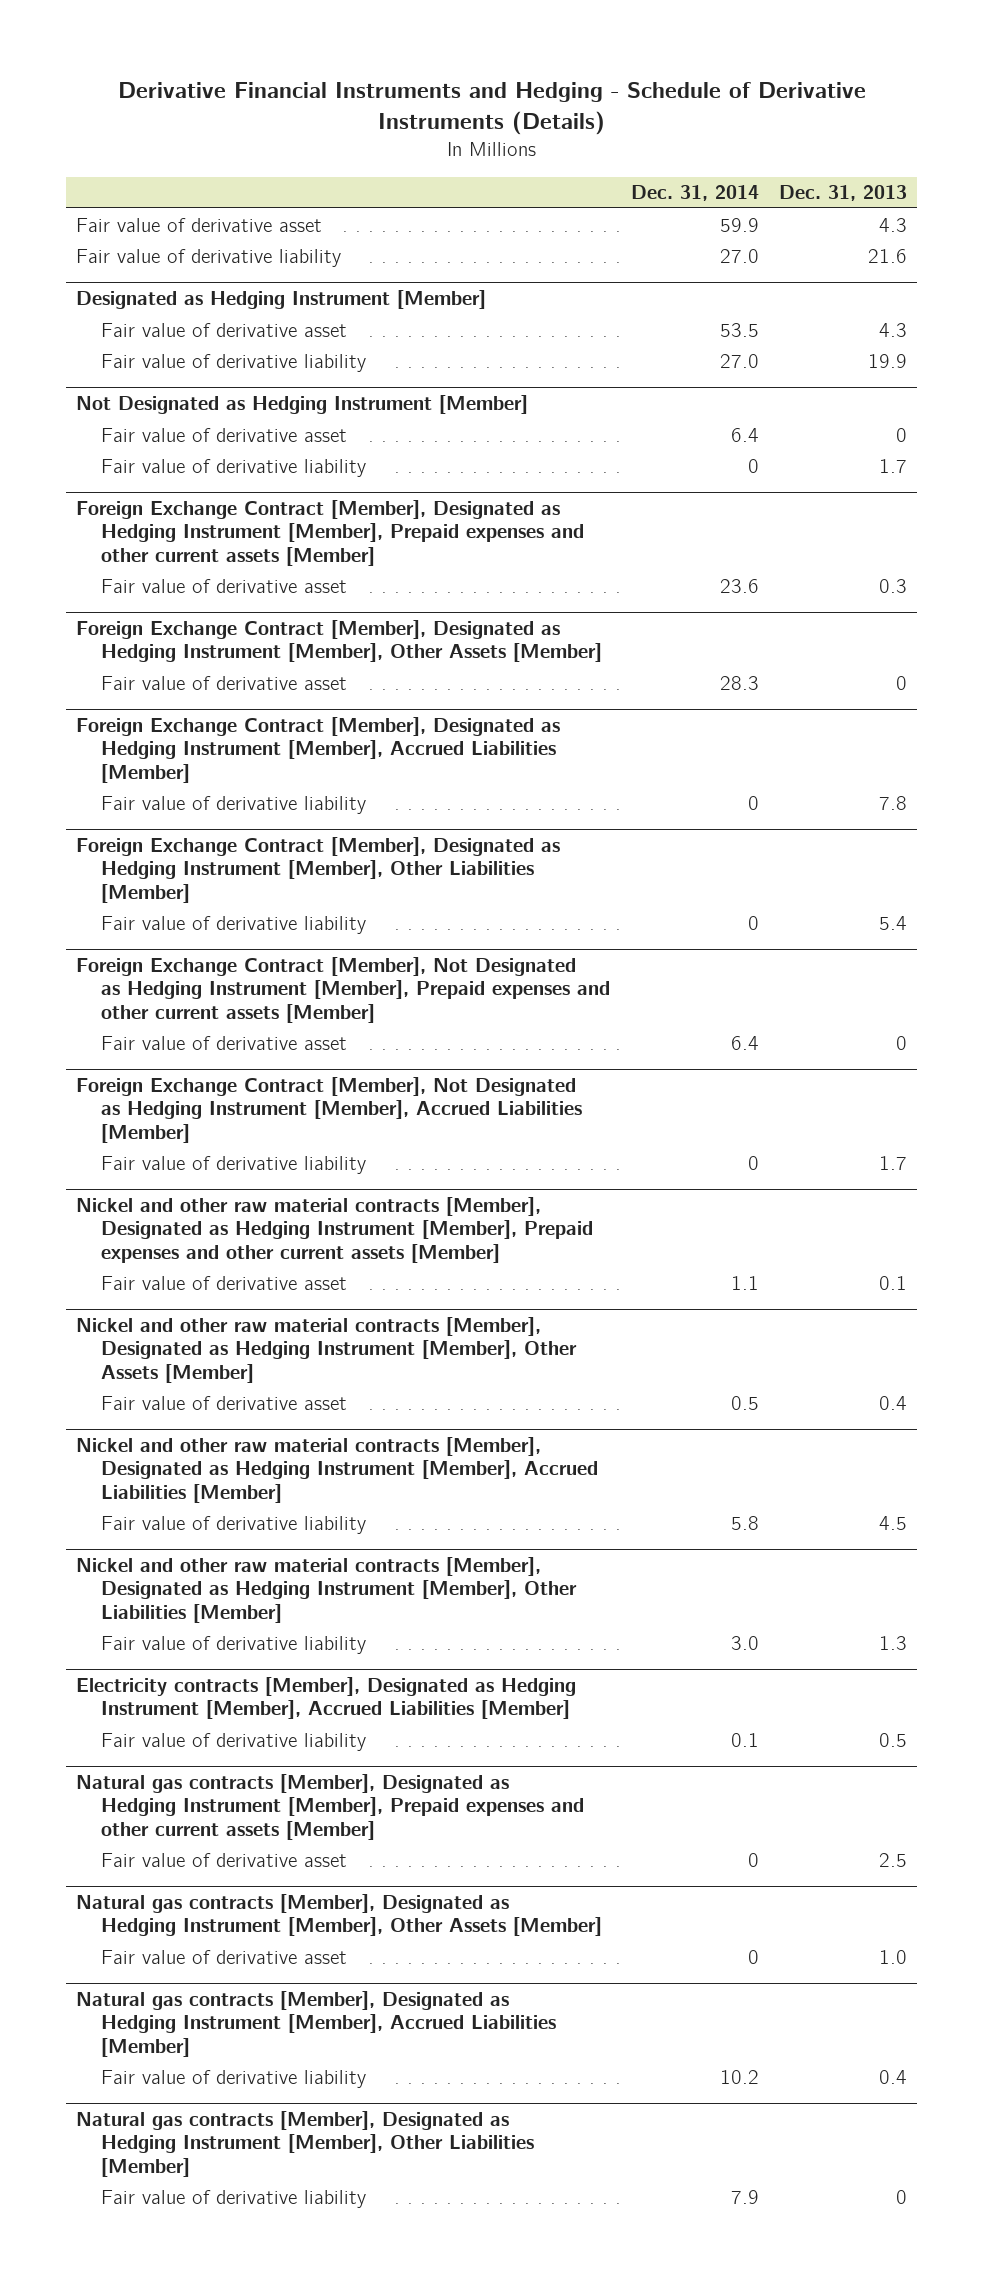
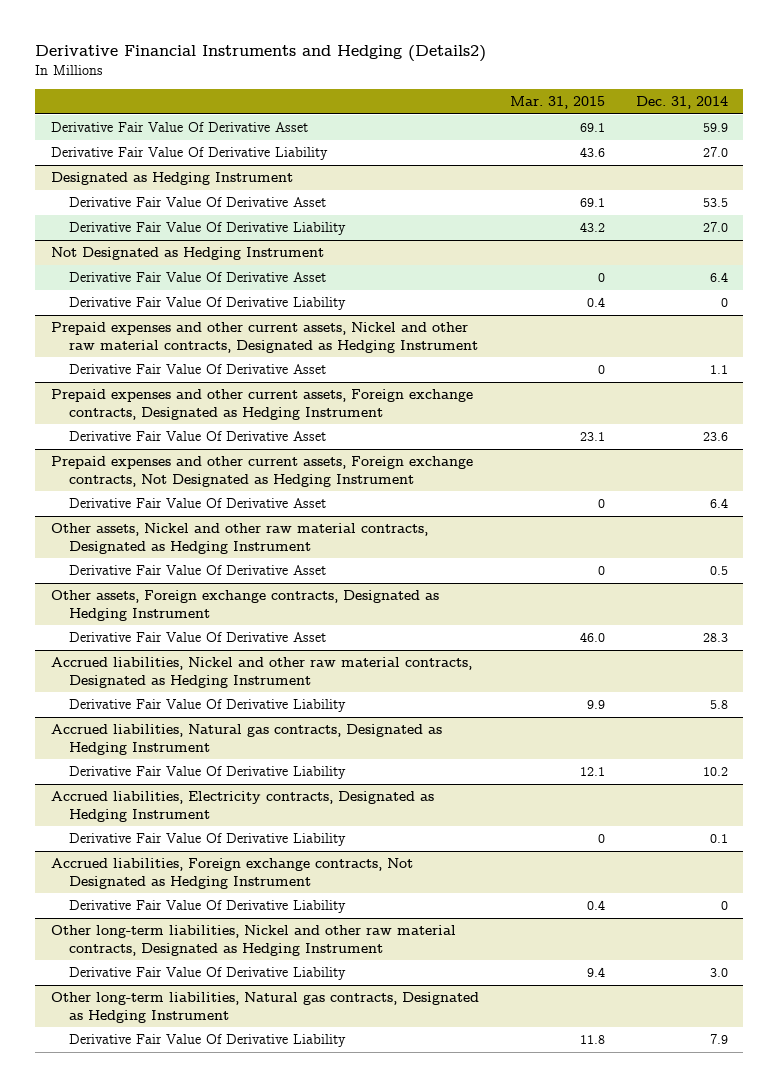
- Derivative Financial Instruments and Hedging - Schedule of Derivative Instruments (Details)
+ Derivative Financial Instruments and Hedging (Details2)
- | Dec. 31, 2014 | Dec. 31, 2013
+ | Mar. 31, 2015 | Dec. 31, 2014
- Fair value of derivative asset | 59.9 | 4.3
- Fair value of derivative liability | 27.0 | 21.6
- Designated as Hedging Instrument [Member]
- Fair value of derivative asset | 53.5 | 4.3
- Fair value of derivative liability | 27.0 | 19.9
- Not Designated as Hedging Instrument [Member]
- Fair value of derivative asset | 6.4 | 0
- Fair value of derivative liability | 0 | 1.7
- Foreign Exchange Contract [Member], Designated as Hedging Instrument [Member], Prepaid expenses and other current assets [Member]
- Fair value of derivative asset | 23.6 | 0.3
- Foreign Exchange Contract [Member], Designated as Hedging Instrument [Member], Other Assets [Member]
- Fair value of derivative asset | 28.3 | 0
- Foreign Exchange Contract [Member], Designated as Hedging Instrument [Member], Accrued Liabilities [Member]
- Fair value of derivative liability | 0 | 7.8
- Foreign Exchange Contract [Member], Designated as Hedging Instrument [Member], Other Liabilities [Member]
- Fair value of derivative liability | 0 | 5.4
- Foreign Exchange Contract [Member], Not Designated as Hedging Instrument [Member], Prepaid expenses and other current assets [Member]
- Fair value of derivative asset | 6.4 | 0
- Foreign Exchange Contract [Member], Not Designated as Hedging Instrument [Member], Accrued Liabilities [Member]
- Fair value of derivative liability | 0 | 1.7
- Nickel and other raw material contracts [Member], Designated as Hedging Instrument [Member], Prepaid expenses and other current assets [Member]
- Fair value of derivative asset | 1.1 | 0.1
- Nickel and other raw material contracts [Member], Designated as Hedging Instrument [Member], Other Assets [Member]
- Fair value of derivative asset | 0.5 | 0.4
- Nickel and other raw material contracts [Member], Designated as Hedging Instrument [Member], Accrued Liabilities [Member]
- Fair value of derivative liability | 5.8 | 4.5
- Nickel and other raw material contracts [Member], Designated as Hedging Instrument [Member], Other Liabilities [Member]
- Fair value of derivative liability | 3.0 | 1.3
- Electricity contracts [Member], Designated as Hedging Instrument [Member], Accrued Liabilities [Member]
- Fair value of derivative liability | 0.1 | 0.5
- Natural gas contracts [Member], Designated as Hedging Instrument [Member], Prepaid expenses and other current assets [Member]
- Fair value of derivative asset | 0 | 2.5
- Natural gas contracts [Member], Designated as Hedging Instrument [Member], Other Assets [Member]
- Fair value of derivative asset | 0 | 1.0
- Natural gas contracts [Member], Designated as Hedging Instrument [Member], Accrued Liabilities [Member]
- Fair value of derivative liability | 10.2 | 0.4
- Natural gas contracts [Member], Designated as Hedging Instrument [Member], Other Liabilities [Member]
- Fair value of derivative liability | 7.9 | 0
+ Derivative Fair Value Of Derivative Asset | 69.1 | 59.9
+ Derivative Fair Value Of Derivative Liability | 43.6 | 27.0
+ Designated as Hedging Instrument
+ Derivative Fair Value Of Derivative Asset | 69.1 | 53.5
+ Derivative Fair Value Of Derivative Liability | 43.2 | 27.0
+ Not Designated as Hedging Instrument
+ Derivative Fair Value Of Derivative Asset | 0 | 6.4
+ Derivative Fair Value Of Derivative Liability | 0.4 | 0
+ Prepaid expenses and other current assets, Nickel and other raw material contracts, Designated as Hedging Instrument
+ Derivative Fair Value Of Derivative Asset | 0 | 1.1
+ Prepaid expenses and other current assets, Foreign exchange contracts, Designated as Hedging Instrument
+ Derivative Fair Value Of Derivative Asset | 23.1 | 23.6
+ Prepaid expenses and other current assets, Foreign exchange contracts, Not Designated as Hedging Instrument
+ Derivative Fair Value Of Derivative Asset | 0 | 6.4
+ Other assets, Nickel and other raw material contracts, Designated as Hedging Instrument
+ Derivative Fair Value Of Derivative Asset | 0 | 0.5
+ Other assets, Foreign exchange contracts, Designated as Hedging Instrument
+ Derivative Fair Value Of Derivative Asset | 46.0 | 28.3
+ Accrued liabilities, Nickel and other raw material contracts, Designated as Hedging Instrument
+ Derivative Fair Value Of Derivative Liability | 9.9 | 5.8
+ Accrued liabilities, Natural gas contracts, Designated as Hedging Instrument
+ Derivative Fair Value Of Derivative Liability | 12.1 | 10.2
+ Accrued liabilities, Electricity contracts, Designated as Hedging Instrument
+ Derivative Fair Value Of Derivative Liability | 0 | 0.1
+ Accrued liabilities, Foreign exchange contracts, Not Designated as Hedging Instrument
+ Derivative Fair Value Of Derivative Liability | 0.4 | 0
+ Other long-term liabilities, Nickel and other raw material contracts, Designated as Hedging Instrument
+ Derivative Fair Value Of Derivative Liability | 9.4 | 3.0
+ Other long-term liabilities, Natural gas contracts, Designated as Hedging Instrument
+ Derivative Fair Value Of Derivative Liability | 11.8 | 7.9

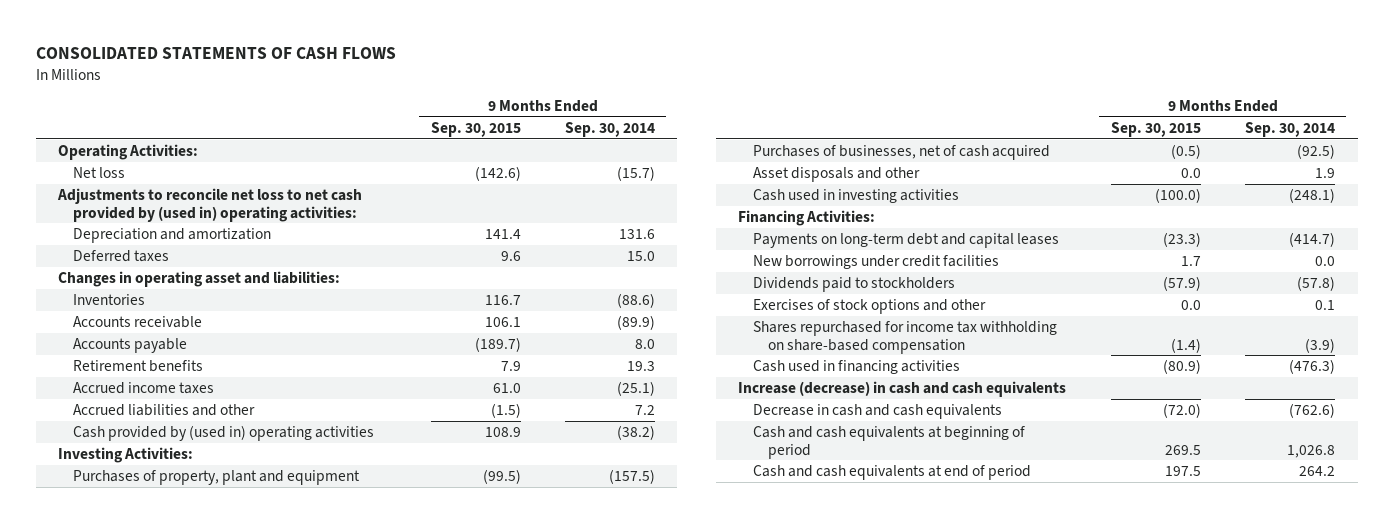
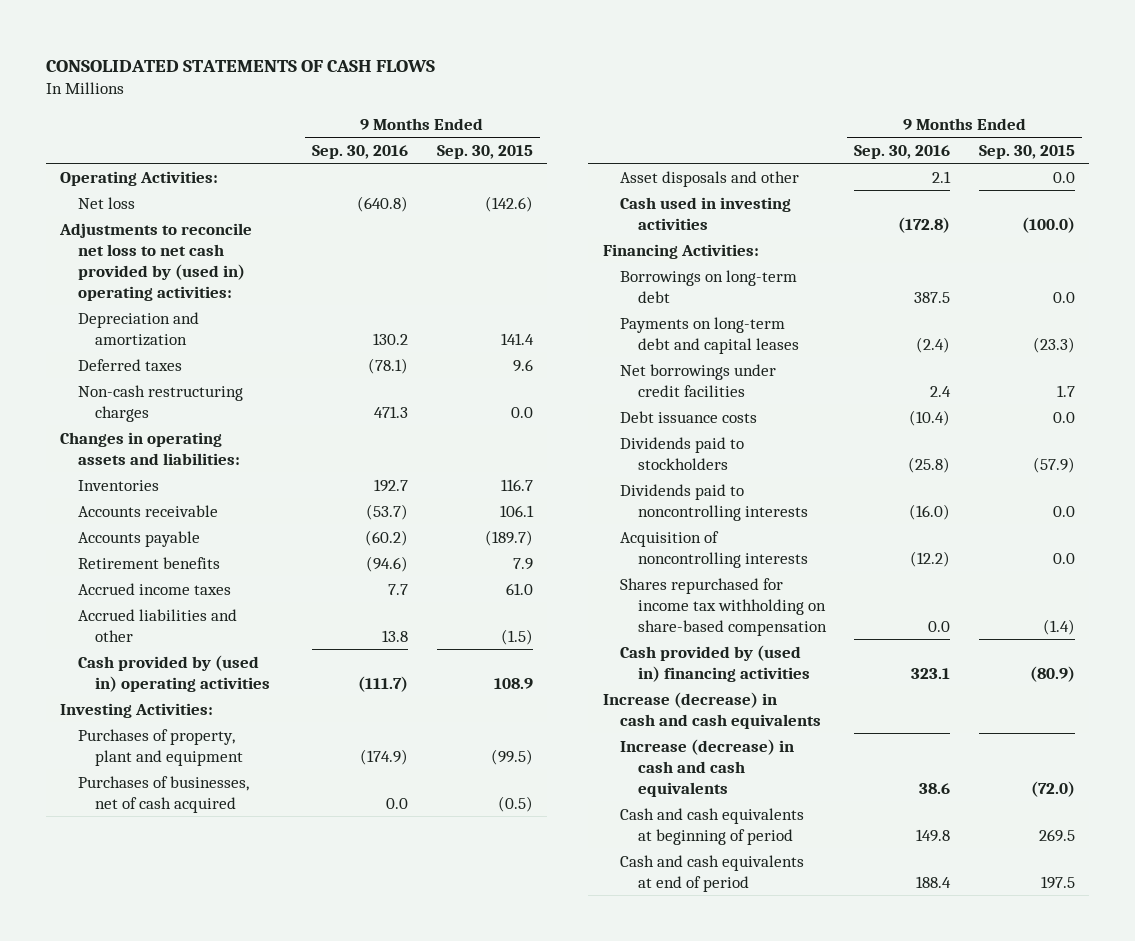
- | 9 Months Ended Sep. 30, 2015 | 9 Months Ended Sep. 30, 2014
+ | 9 Months Ended Sep. 30, 2016 | 9 Months Ended Sep. 30, 2015
- Changes in operating asset and liabilities:
+ Non-cash restructuring charges | 471.3 | 0.0
+ Changes in operating assets and liabilities:
+ Borrowings on long-term debt | 387.5 | 0.0
- New borrowings under credit facilities | 1.7 | 0.0
+ Net borrowings under credit facilities | 2.4 | 1.7
+ Debt issuance costs | (10.4) | 0.0
- Exercises of stock options and other | 0.0 | 0.1
+ Dividends paid to noncontrolling interests | (16.0) | 0.0
+ Acquisition of noncontrolling interests | (12.2) | 0.0
- Cash used in financing activities | (80.9) | (476.3)
+ Cash provided by (used in) financing activities | 323.1 | (80.9)
- Decrease in cash and cash equivalents | (72.0) | (762.6)
+ Increase (decrease) in cash and cash equivalents | 38.6 | (72.0)

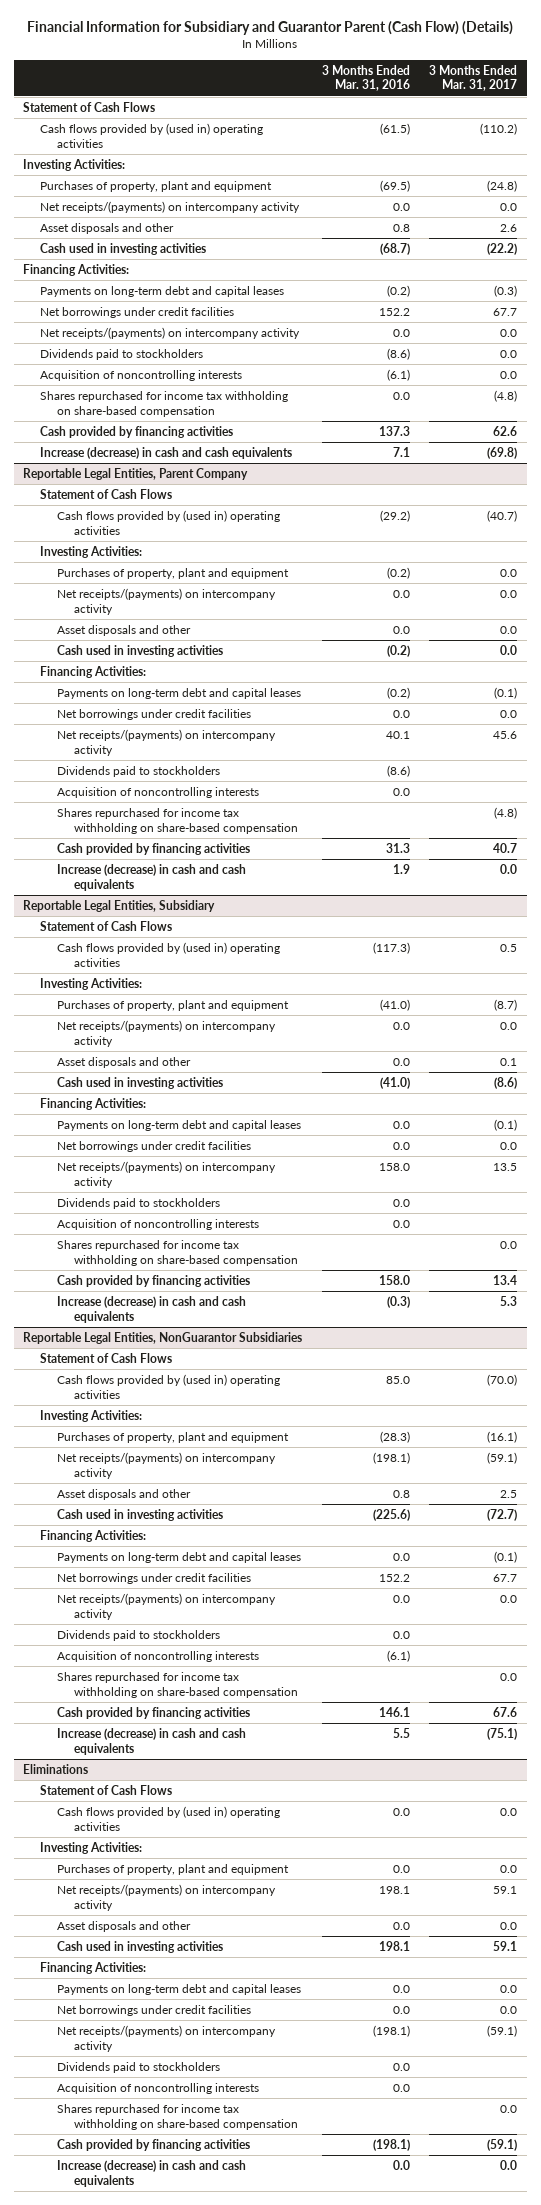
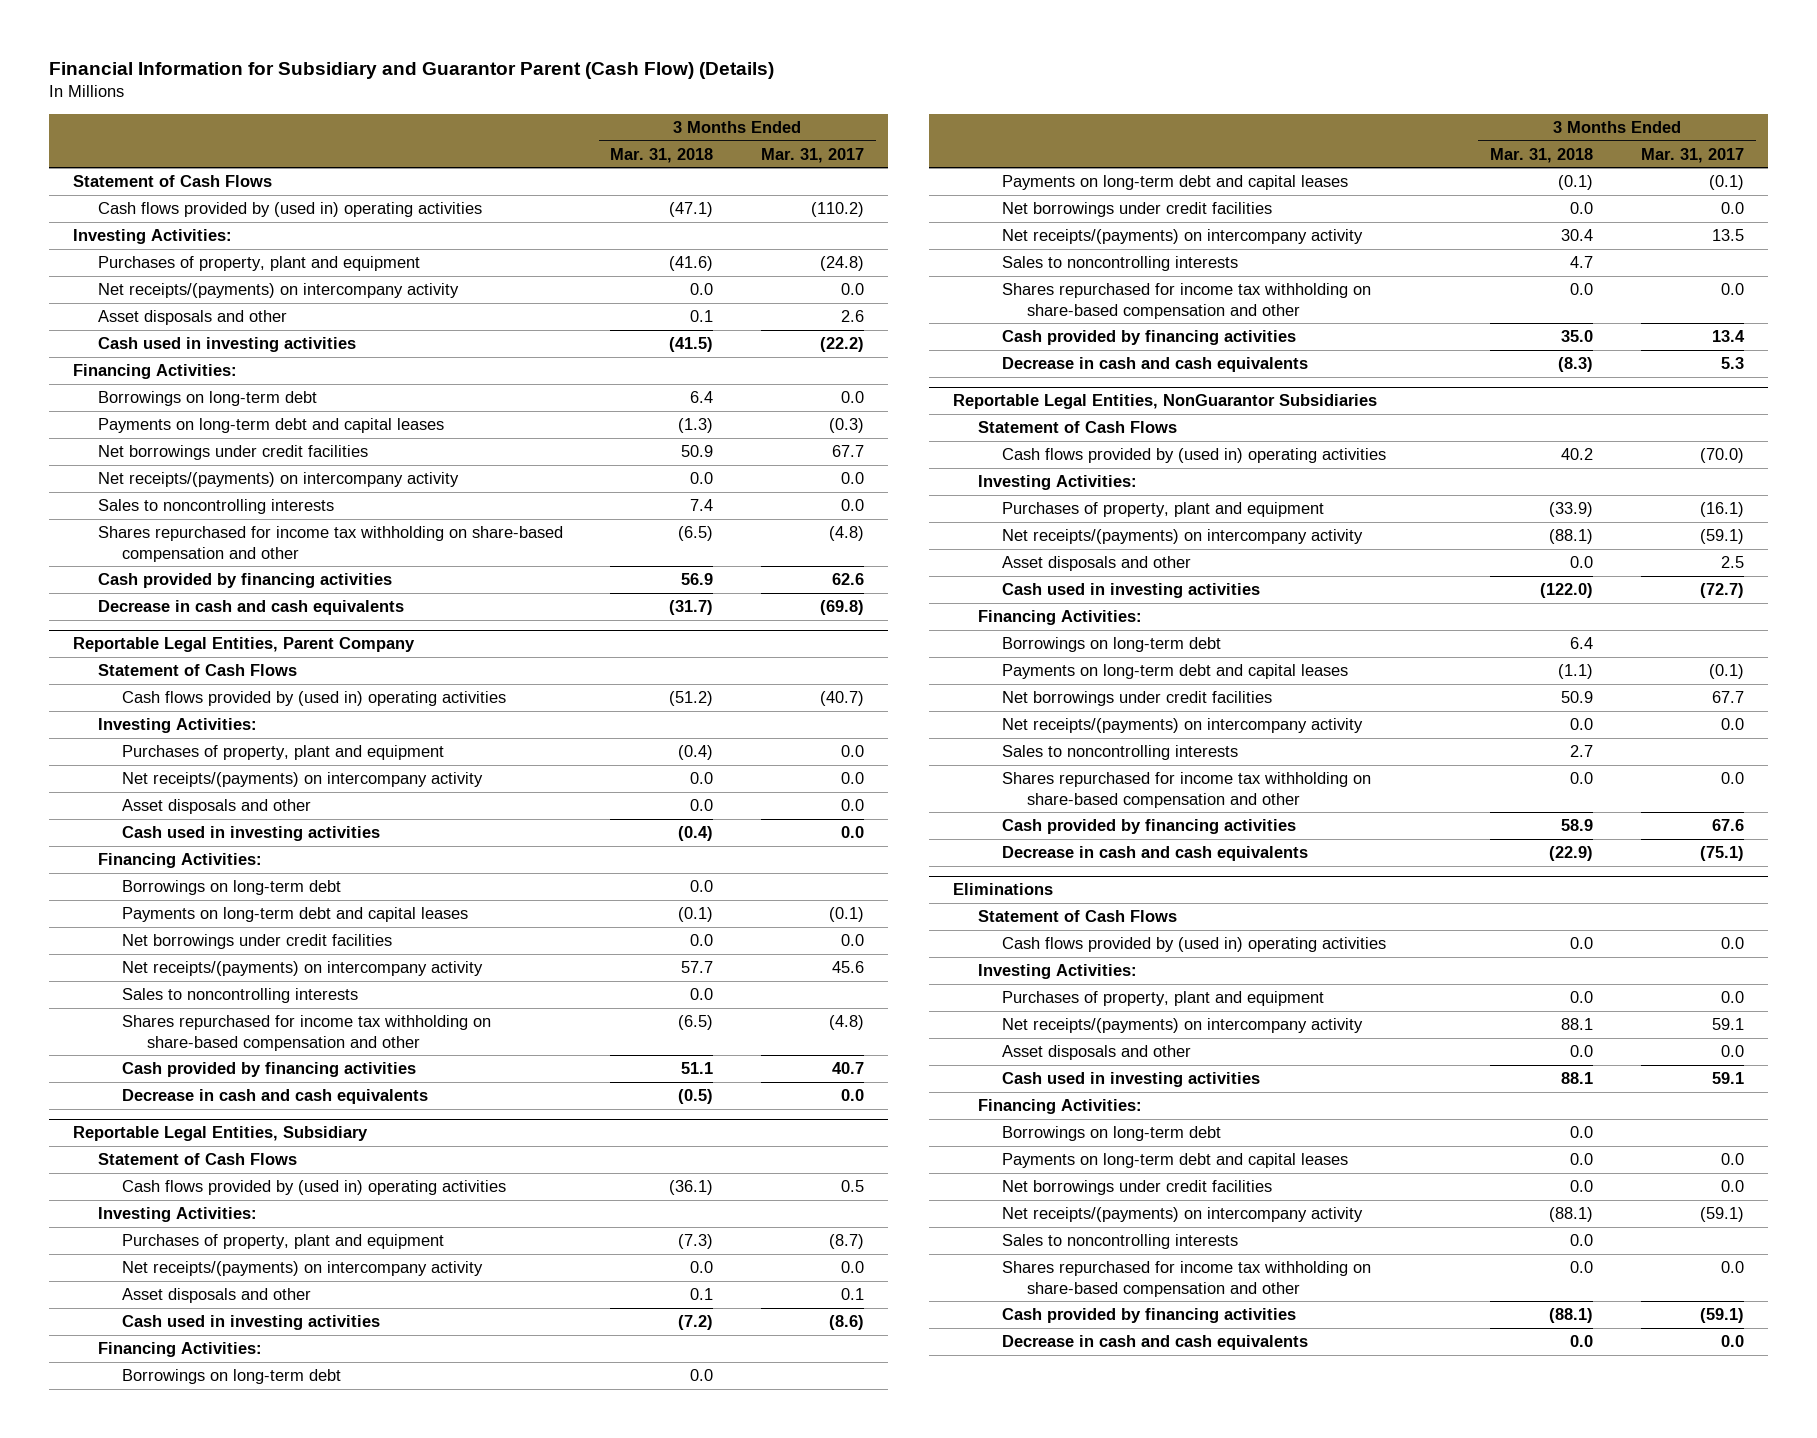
- | 3 Months Ended Mar. 31, 2016 | 3 Months Ended Mar. 31, 2017
+ | 3 Months Ended Mar. 31, 2018 | 3 Months Ended Mar. 31, 2017
+ Borrowings on long-term debt | 6.4 | 0.0
- Dividends paid to stockholders | (8.6) | 0.0
- Acquisition of noncontrolling interests | (6.1) | 0.0
- Shares repurchased for income tax withholding on share-based compensation | 0.0 | (4.8)
+ Sales to noncontrolling interests | 7.4 | 0.0
+ Shares repurchased for income tax withholding on share-based compensation and other | (6.5) | (4.8)
- Increase (decrease) in cash and cash equivalents | 7.1 | (69.8)
+ Decrease in cash and cash equivalents | (31.7) | (69.8)
@ Reportable Legal Entities, Parent Company
+ Borrowings on long-term debt | 0.0 |
- Dividends paid to stockholders | (8.6) |
- Acquisition of noncontrolling interests | 0.0 |
- Shares repurchased for income tax withholding on share-based compensation | | (4.8)
+ Sales to noncontrolling interests | 0.0 |
+ Shares repurchased for income tax withholding on share-based compensation and other | (6.5) | (4.8)
- Increase (decrease) in cash and cash equivalents | 1.9 | 0.0
+ Decrease in cash and cash equivalents | (0.5) | 0.0
@ Reportable Legal Entities, Subsidiary
+ Borrowings on long-term debt | 0.0 |
- Dividends paid to stockholders | 0.0 |
- Acquisition of noncontrolling interests | 0.0 |
- Shares repurchased for income tax withholding on share-based compensation | | 0.0
+ Sales to noncontrolling interests | 4.7 |
+ Shares repurchased for income tax withholding on share-based compensation and other | 0.0 | 0.0
- Increase (decrease) in cash and cash equivalents | (0.3) | 5.3
+ Decrease in cash and cash equivalents | (8.3) | 5.3
@ Reportable Legal Entities, NonGuarantor Subsidiaries
+ Borrowings on long-term debt | 6.4 |
- Dividends paid to stockholders | 0.0 |
- Acquisition of noncontrolling interests | (6.1) |
- Shares repurchased for income tax withholding on share-based compensation | | 0.0
+ Sales to noncontrolling interests | 2.7 |
+ Shares repurchased for income tax withholding on share-based compensation and other | 0.0 | 0.0
- Increase (decrease) in cash and cash equivalents | 5.5 | (75.1)
+ Decrease in cash and cash equivalents | (22.9) | (75.1)
@ Eliminations
+ Borrowings on long-term debt | 0.0 |
- Dividends paid to stockholders | 0.0 |
- Acquisition of noncontrolling interests | 0.0 |
- Shares repurchased for income tax withholding on share-based compensation | | 0.0
+ Sales to noncontrolling interests | 0.0 |
+ Shares repurchased for income tax withholding on share-based compensation and other | 0.0 | 0.0
- Increase (decrease) in cash and cash equivalents | 0.0 | 0.0
+ Decrease in cash and cash equivalents | 0.0 | 0.0

